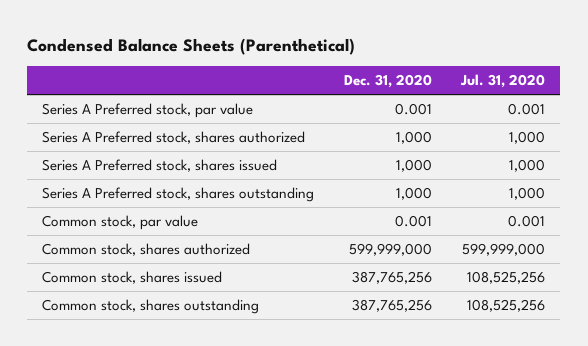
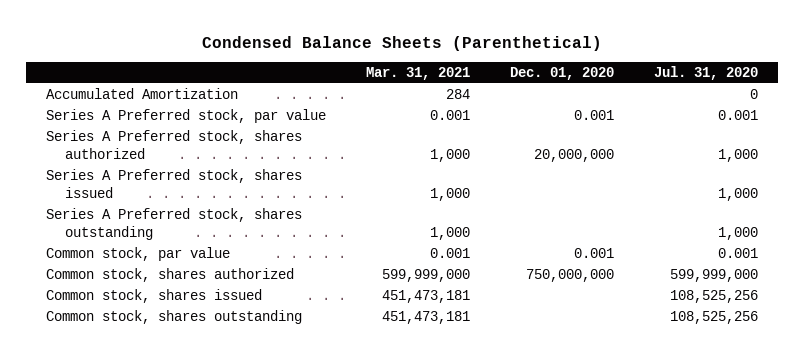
- | Dec. 31, 2020 | Jul. 31, 2020
+ | Mar. 31, 2021 | Dec. 01, 2020 | Jul. 31, 2020
+ Accumulated Amortization | 284 | | 0

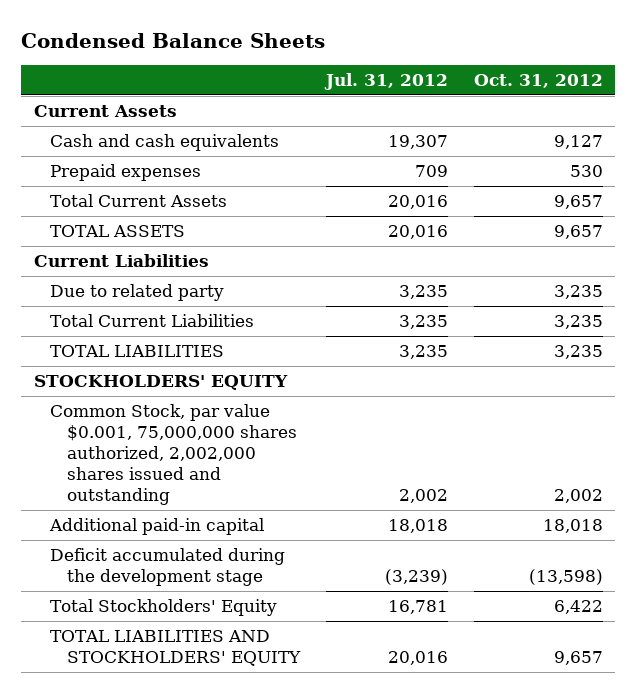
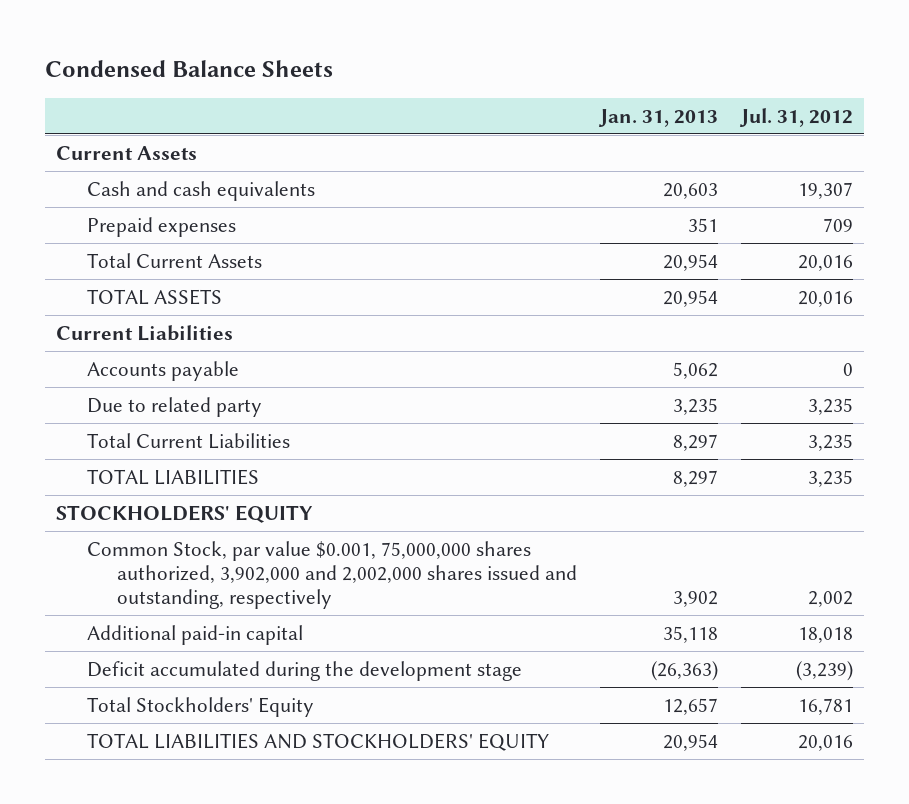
- | Jul. 31, 2012 | Oct. 31, 2012
+ | Jan. 31, 2013 | Jul. 31, 2012
+ Accounts payable | 5,062 | 0
- Common Stock, par value $0.001, 75,000,000 shares authorized, 2,002,000 shares issued and outstanding | 2,002 | 2,002
+ Common Stock, par value $0.001, 75,000,000 shares authorized, 3,902,000 and 2,002,000 shares issued and outstanding, respectively | 3,902 | 2,002

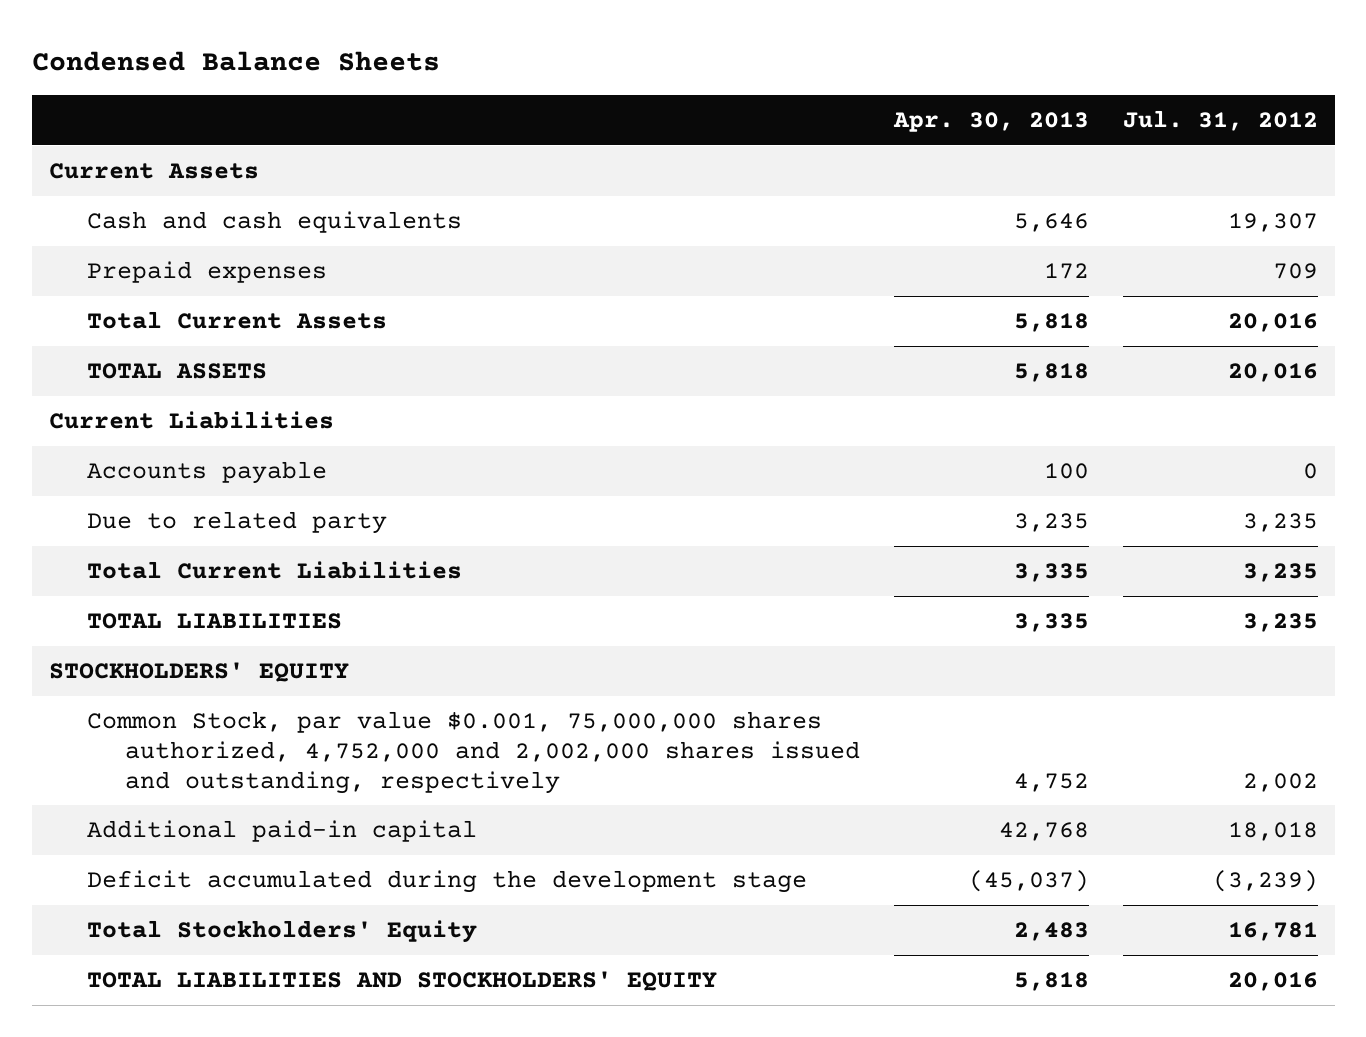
- | Jan. 31, 2013 | Jul. 31, 2012
+ | Apr. 30, 2013 | Jul. 31, 2012
- Common Stock, par value $0.001, 75,000,000 shares authorized, 3,902,000 and 2,002,000 shares issued and outstanding, respectively | 3,902 | 2,002
+ Common Stock, par value $0.001, 75,000,000 shares authorized, 4,752,000 and 2,002,000 shares issued and outstanding, respectively | 4,752 | 2,002

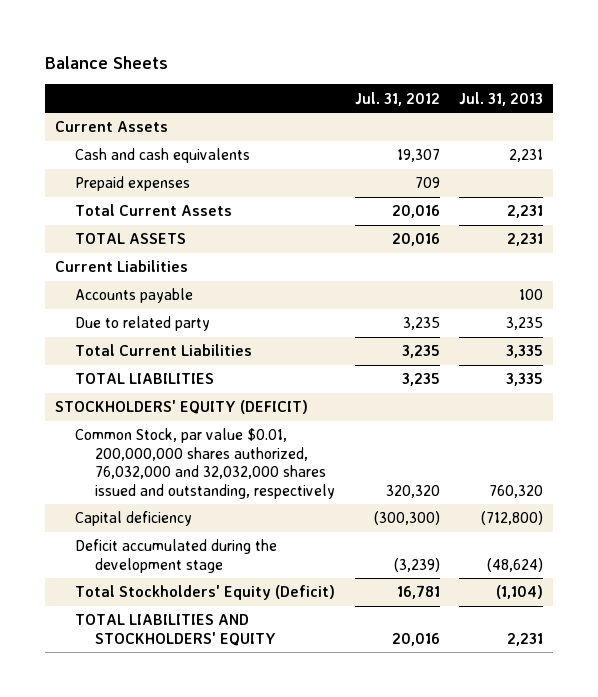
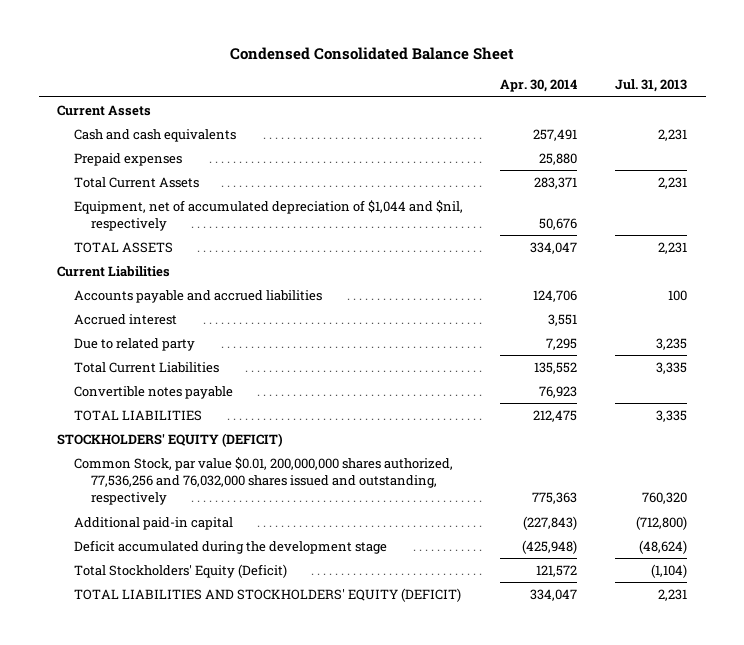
- Balance Sheets
+ Condensed Consolidated Balance Sheet
- | Jul. 31, 2012 | Jul. 31, 2013
+ | Apr. 30, 2014 | Jul. 31, 2013
+ Equipment, net of accumulated depreciation of $1,044 and $nil, respectively | 50,676 |
- Accounts payable | | 100
+ Accounts payable and accrued liabilities | 124,706 | 100
+ Accrued interest | 3,551 |
+ Convertible notes payable | 76,923 |
- Common Stock, par value $0.01, 200,000,000 shares authorized, 76,032,000 and 32,032,000 shares issued and outstanding, respectively | 320,320 | 760,320
- Capital deficiency | (300,300) | (712,800)
+ Common Stock, par value $0.01, 200,000,000 shares authorized, 77,536,256 and 76,032,000 shares issued and outstanding, respectively | 775,363 | 760,320
+ Additional paid-in capital | (227,843) | (712,800)
- TOTAL LIABILITIES AND STOCKHOLDERS' EQUITY | 20,016 | 2,231
+ TOTAL LIABILITIES AND STOCKHOLDERS' EQUITY (DEFICIT) | 334,047 | 2,231

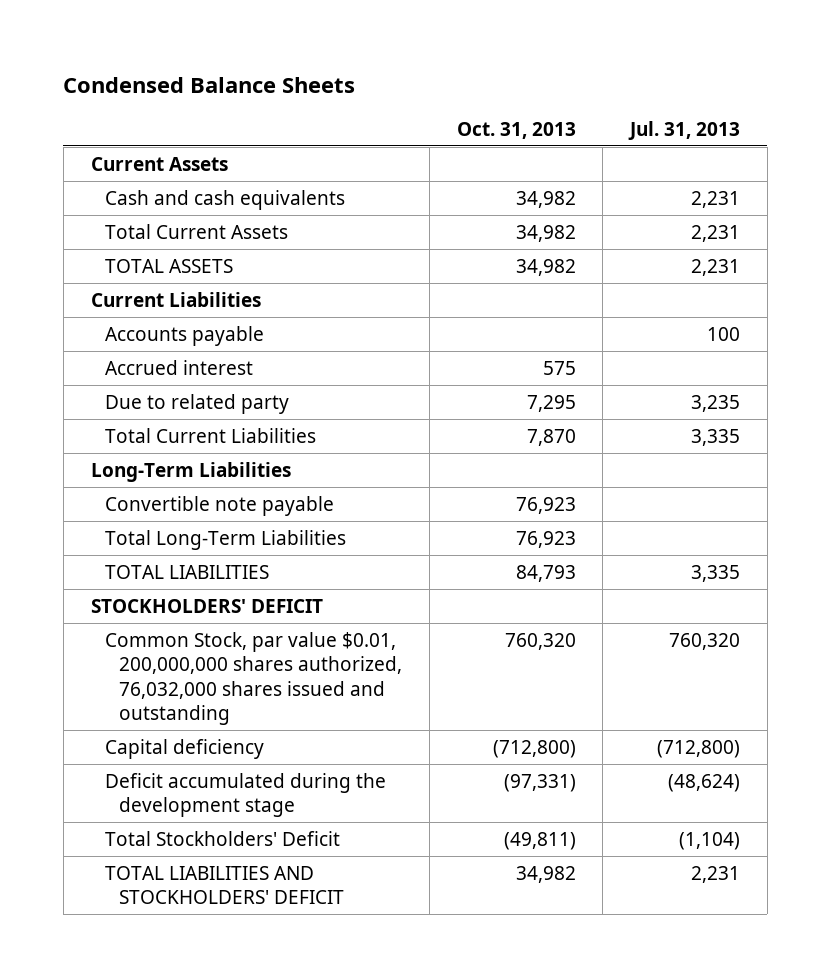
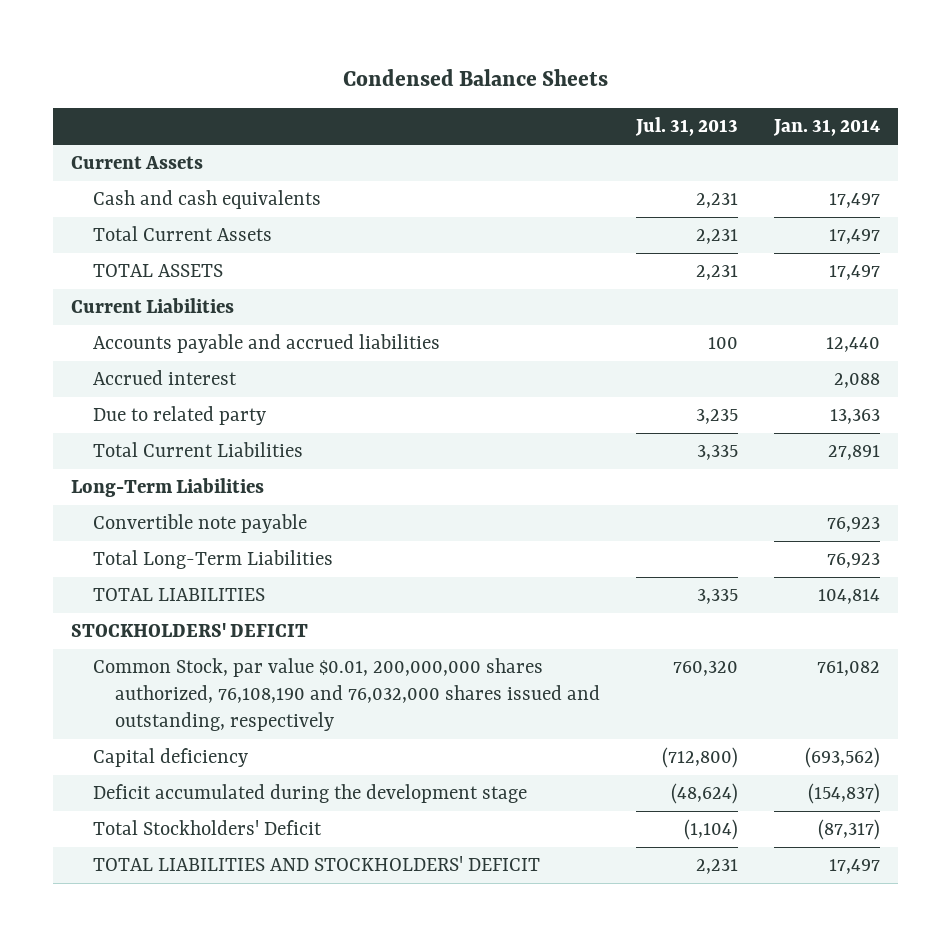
- | Oct. 31, 2013 | Jul. 31, 2013
+ | Jul. 31, 2013 | Jan. 31, 2014
- Accounts payable | | 100
+ Accounts payable and accrued liabilities | 100 | 12,440
- Common Stock, par value $0.01, 200,000,000 shares authorized, 76,032,000 shares issued and outstanding | 760,320 | 760,320
+ Common Stock, par value $0.01, 200,000,000 shares authorized, 76,108,190 and 76,032,000 shares issued and outstanding, respectively | 760,320 | 761,082

